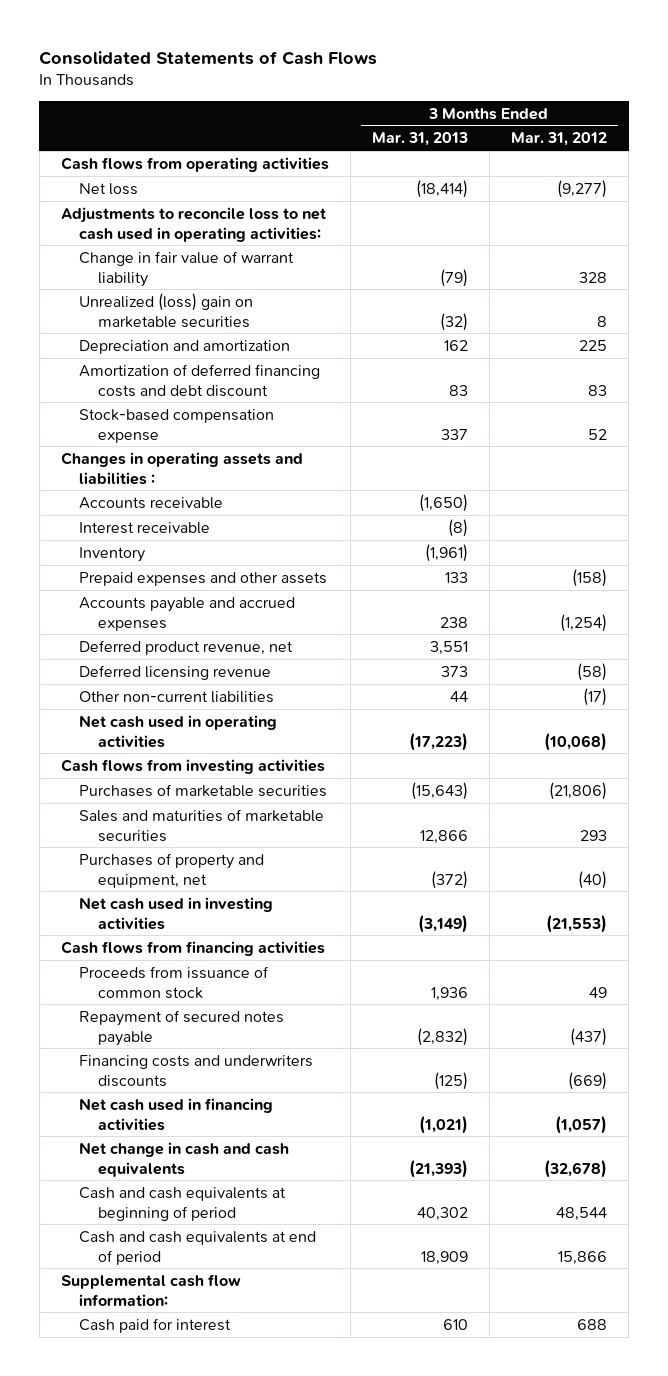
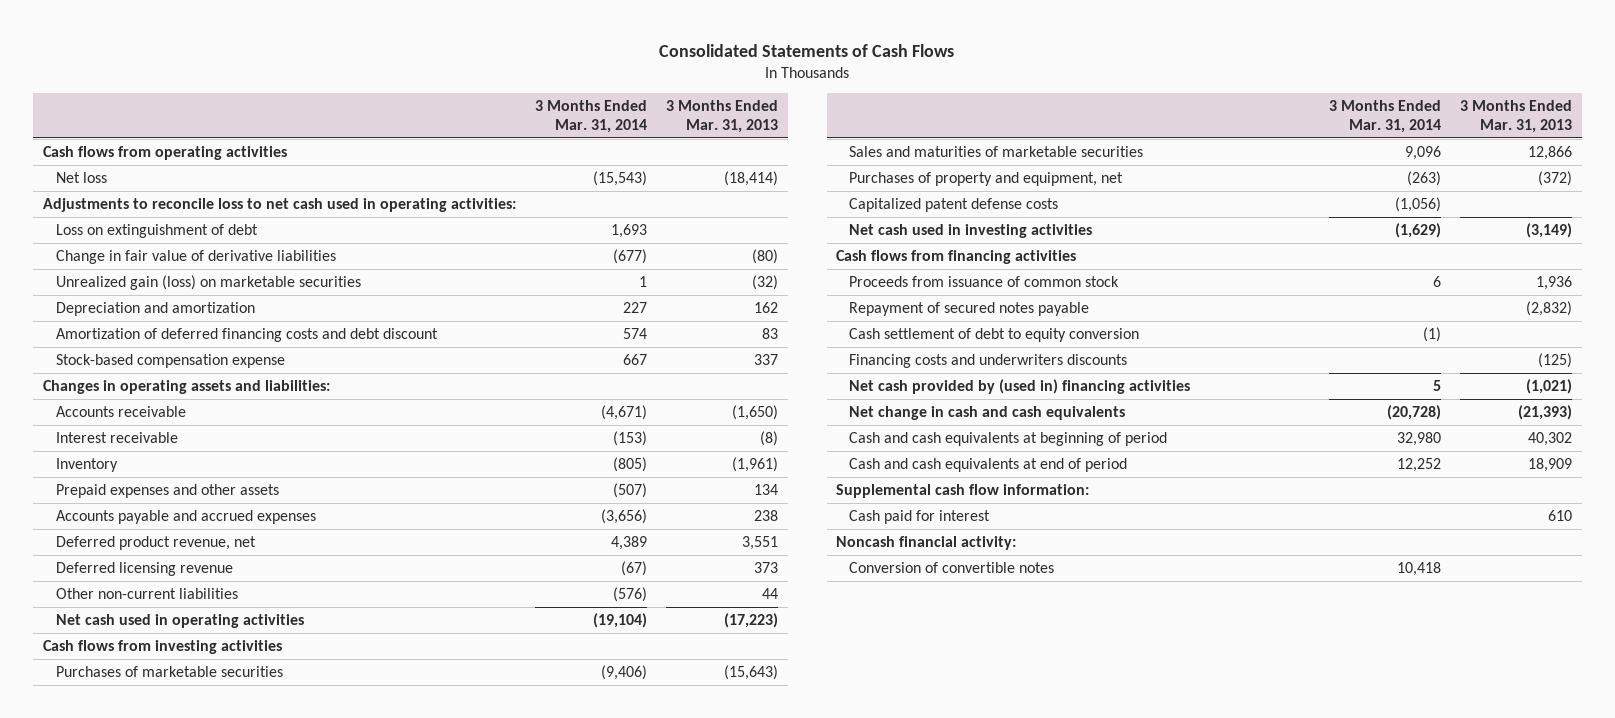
- | 3 Months Ended Mar. 31, 2013 | 3 Months Ended Mar. 31, 2012
+ | 3 Months Ended Mar. 31, 2014 | 3 Months Ended Mar. 31, 2013
- Change in fair value of warrant liability | (79) | 328
- Unrealized (loss) gain on marketable securities | (32) | 8
+ Loss on extinguishment of debt | 1,693 |
+ Change in fair value of derivative liabilities | (677) | (80)
+ Unrealized gain (loss) on marketable securities | 1 | (32)
- Changes in operating assets and liabilities :
+ Changes in operating assets and liabilities:
- Prepaid expenses and other assets | 133 | (158)
+ Prepaid expenses and other assets | (507) | 134
+ Capitalized patent defense costs | (1,056) |
+ Cash settlement of debt to equity conversion | (1) |
- Net cash used in financing activities | (1,021) | (1,057)
+ Net cash provided by (used in) financing activities | 5 | (1,021)
+ Noncash financial activity:
+ Conversion of convertible notes | 10,418 |

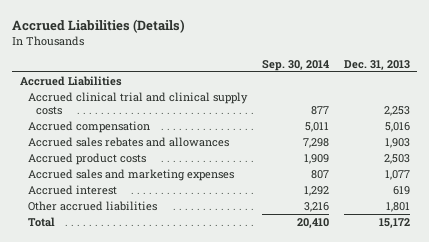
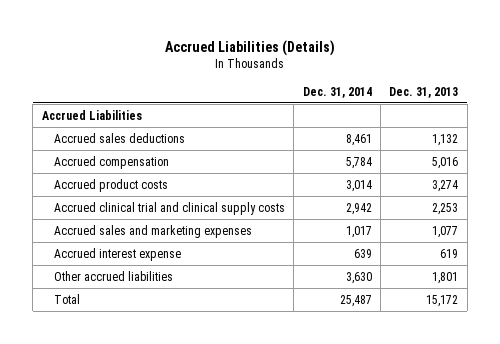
- | Sep. 30, 2014 | Dec. 31, 2013
+ | Dec. 31, 2014 | Dec. 31, 2013
+ Accrued sales deductions | 8,461 | 1,132
- Accrued sales rebates and allowances | 7,298 | 1,903
- Accrued product costs | 1,909 | 2,503
+ Accrued product costs | 3,014 | 3,274
moved down: Accrued clinical trial and clinical supply costs | 2,942 | 2,253
- Accrued interest | 1,292 | 619
+ Accrued interest expense | 639 | 619

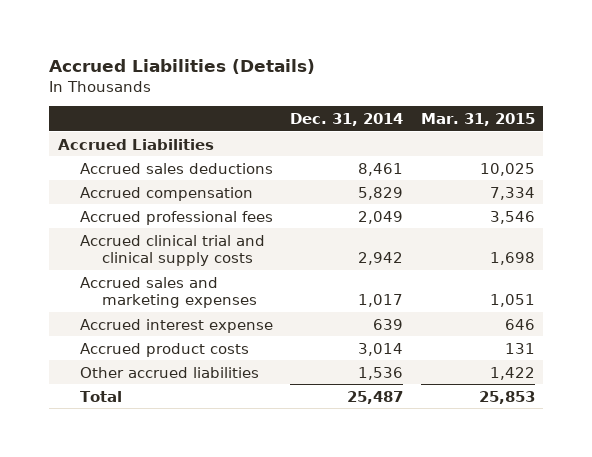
- | Dec. 31, 2014 | Dec. 31, 2013
+ | Dec. 31, 2014 | Mar. 31, 2015
- Accrued compensation | 5,784 | 5,016
+ Accrued compensation | 5,829 | 7,334
+ Accrued professional fees | 2,049 | 3,546
- Other accrued liabilities | 3,630 | 1,801
moved down: Accrued product costs | 3,014 | 131
+ Other accrued liabilities | 1,536 | 1,422

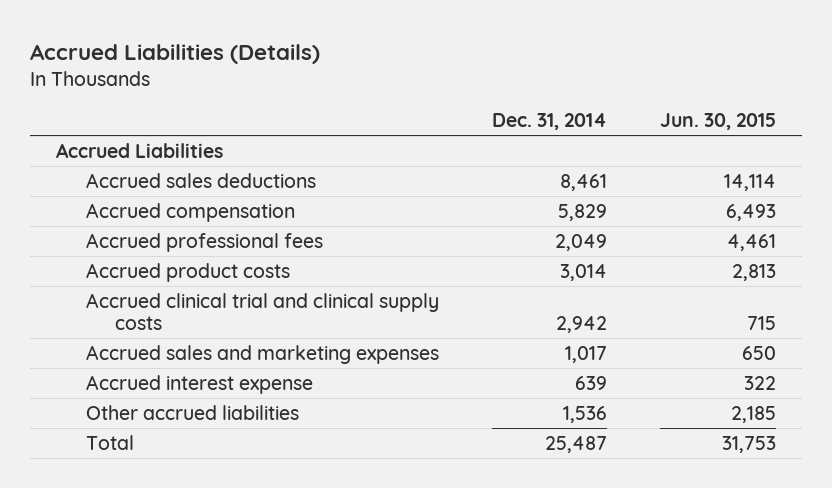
- | Dec. 31, 2014 | Mar. 31, 2015
+ | Dec. 31, 2014 | Jun. 30, 2015
moved up: Accrued product costs | 3,014 | 2,813

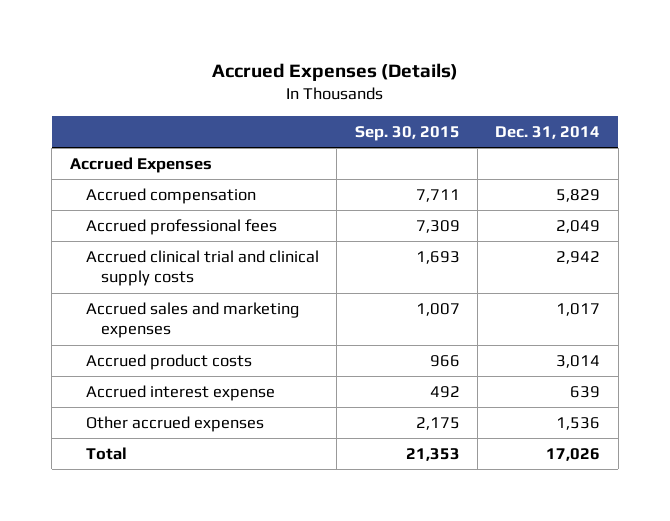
- Accrued Liabilities (Details)
+ Accrued Expenses (Details)
- | Dec. 31, 2014 | Jun. 30, 2015
+ | Sep. 30, 2015 | Dec. 31, 2014
- Accrued Liabilities
- Accrued sales deductions | 8,461 | 14,114
+ Accrued Expenses
moved down: Accrued product costs | 966 | 3,014
- Other accrued liabilities | 1,536 | 2,185
- Total | 25,487 | 31,753
+ Other accrued expenses | 2,175 | 1,536
+ Total | 21,353 | 17,026

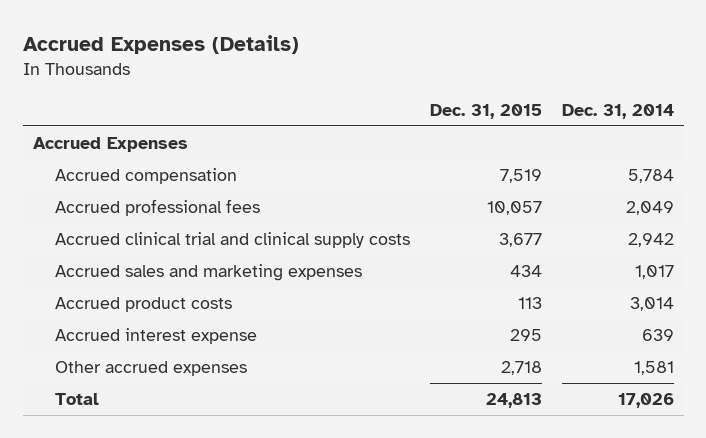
- | Sep. 30, 2015 | Dec. 31, 2014
+ | Dec. 31, 2015 | Dec. 31, 2014
- Accrued compensation | 7,711 | 5,829
+ Accrued compensation | 7,519 | 5,784
- Other accrued expenses | 2,175 | 1,536
+ Other accrued expenses | 2,718 | 1,581

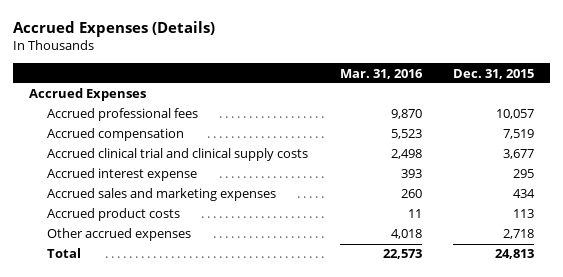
- | Dec. 31, 2015 | Dec. 31, 2014
+ | Mar. 31, 2016 | Dec. 31, 2015
moved down: Accrued compensation | 5,523 | 7,519
moved up: Accrued interest expense | 393 | 295

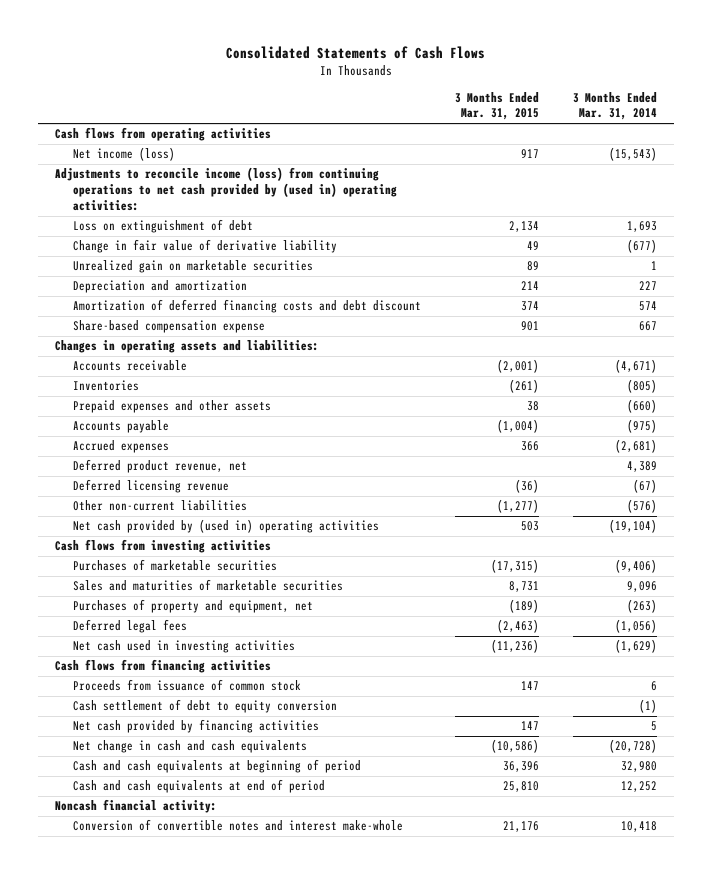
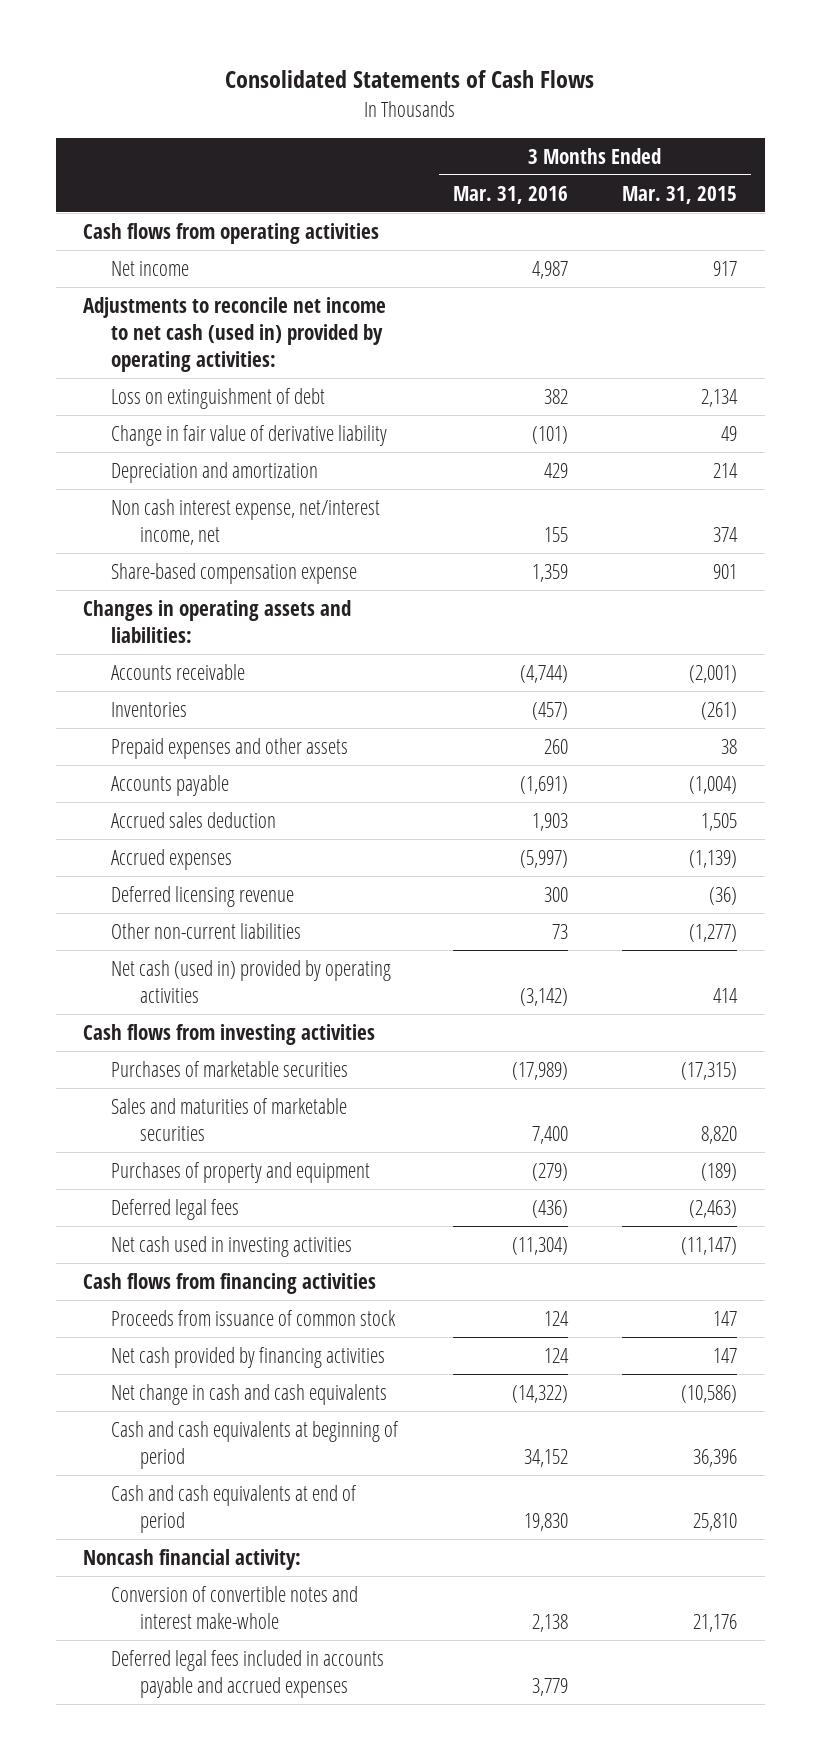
- | 3 Months Ended Mar. 31, 2015 | 3 Months Ended Mar. 31, 2014
+ | 3 Months Ended Mar. 31, 2016 | 3 Months Ended Mar. 31, 2015
- Net income (loss) | 917 | (15,543)
- Adjustments to reconcile income (loss) from continuing operations to net cash provided by (used in) operating activities:
+ Net income | 4,987 | 917
+ Adjustments to reconcile net income to net cash (used in) provided by operating activities:
- Unrealized gain on marketable securities | 89 | 1
- Amortization of deferred financing costs and debt discount | 374 | 574
+ Non cash interest expense, net/interest income, net | 155 | 374
- Accrued expenses | 366 | (2,681)
- Deferred product revenue, net | | 4,389
+ Accrued sales deduction | 1,903 | 1,505
+ Accrued expenses | (5,997) | (1,139)
- Net cash provided by (used in) operating activities | 503 | (19,104)
+ Net cash (used in) provided by operating activities | (3,142) | 414
- Sales and maturities of marketable securities | 8,731 | 9,096
- Purchases of property and equipment, net | (189) | (263)
+ Sales and maturities of marketable securities | 7,400 | 8,820
+ Purchases of property and equipment | (279) | (189)
- Net cash used in investing activities | (11,236) | (1,629)
+ Net cash used in investing activities | (11,304) | (11,147)
- Cash settlement of debt to equity conversion | | (1)
+ Deferred legal fees included in accounts payable and accrued expenses | 3,779 |

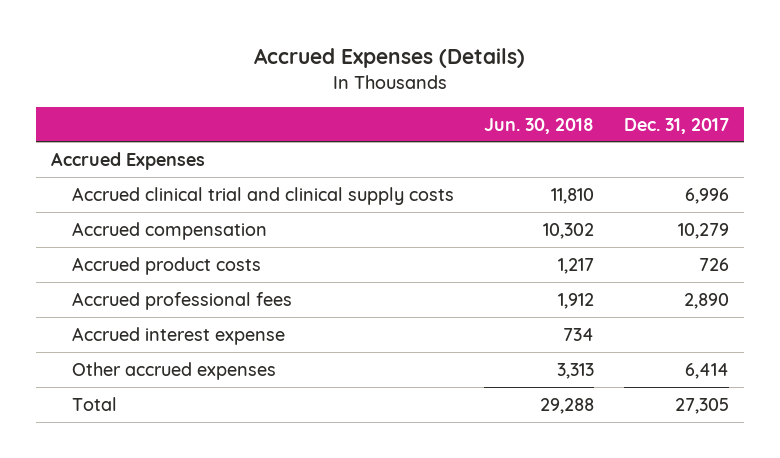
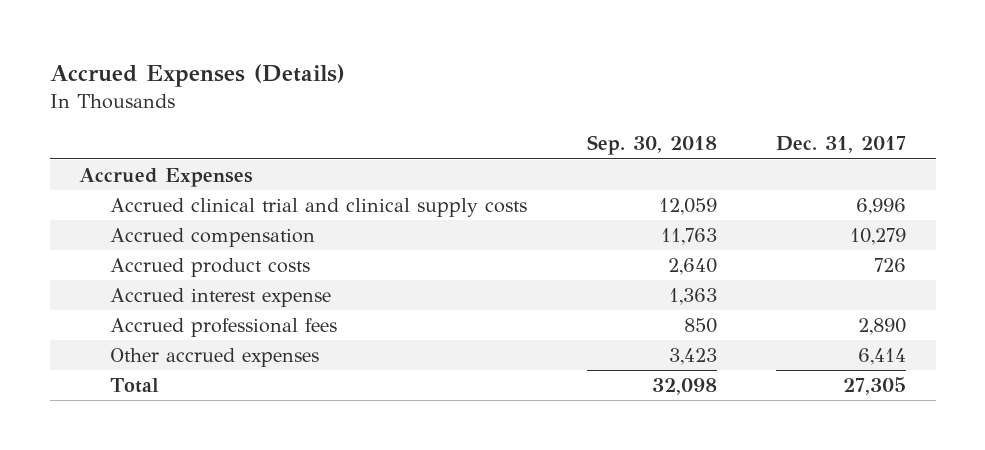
- | Jun. 30, 2018 | Dec. 31, 2017
+ | Sep. 30, 2018 | Dec. 31, 2017
moved down: Accrued professional fees | 850 | 2,890

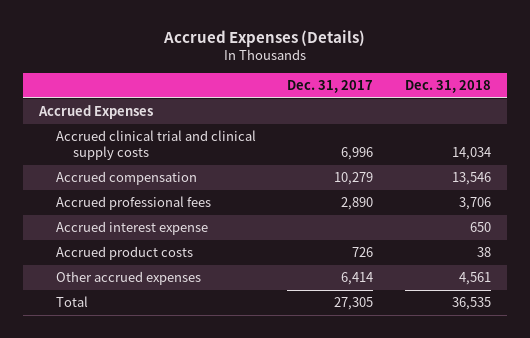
- | Sep. 30, 2018 | Dec. 31, 2017
+ | Dec. 31, 2017 | Dec. 31, 2018
moved down: Accrued interest expense | | 650
moved down: Accrued product costs | 726 | 38

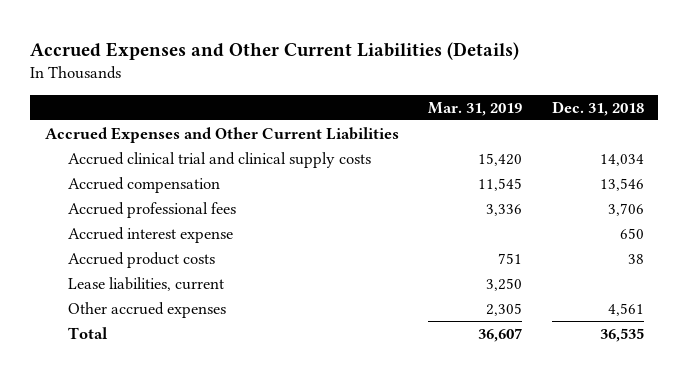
- Accrued Expenses (Details)
+ Accrued Expenses and Other Current Liabilities (Details)
- | Dec. 31, 2017 | Dec. 31, 2018
+ | Mar. 31, 2019 | Dec. 31, 2018
- Accrued Expenses
+ Accrued Expenses and Other Current Liabilities
+ Lease liabilities, current | 3,250 |

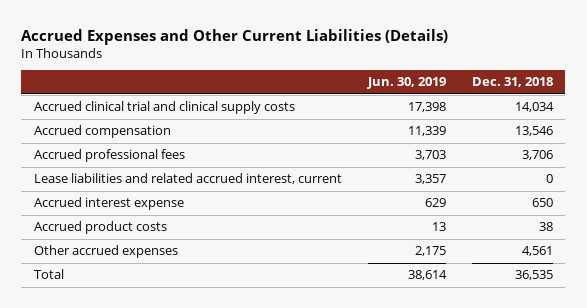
- | Mar. 31, 2019 | Dec. 31, 2018
+ | Jun. 30, 2019 | Dec. 31, 2018
- Accrued Expenses and Other Current Liabilities
+ Lease liabilities and related accrued interest, current | 3,357 | 0
- Lease liabilities, current | 3,250 |

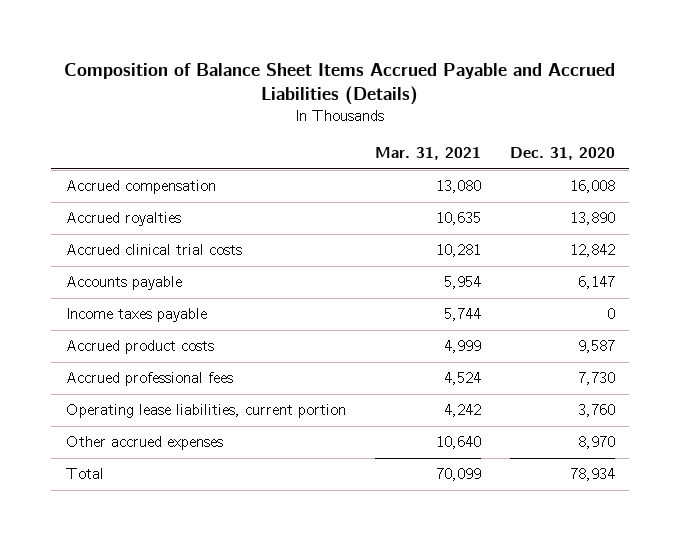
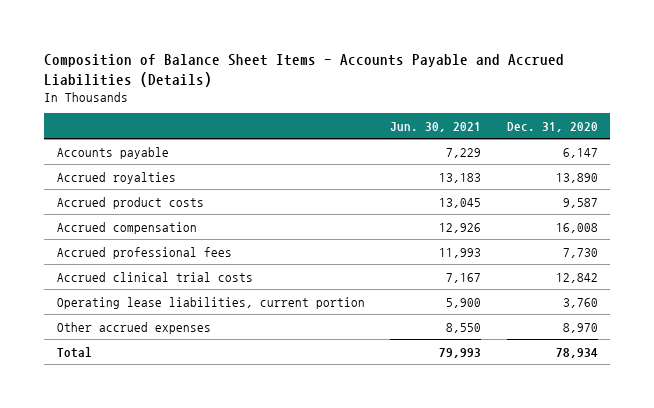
- Composition of Balance Sheet Items Accrued Payable and Accrued Liabilities (Details)
+ Composition of Balance Sheet Items - Accounts Payable and Accrued Liabilities (Details)
- | Mar. 31, 2021 | Dec. 31, 2020
+ | Jun. 30, 2021 | Dec. 31, 2020
- Income taxes payable | 5,744 | 0
moved down: Accrued royalties | 13,183 | 13,890
moved down: Accrued compensation | 12,926 | 16,008
moved down: Accrued clinical trial costs | 7,167 | 12,842

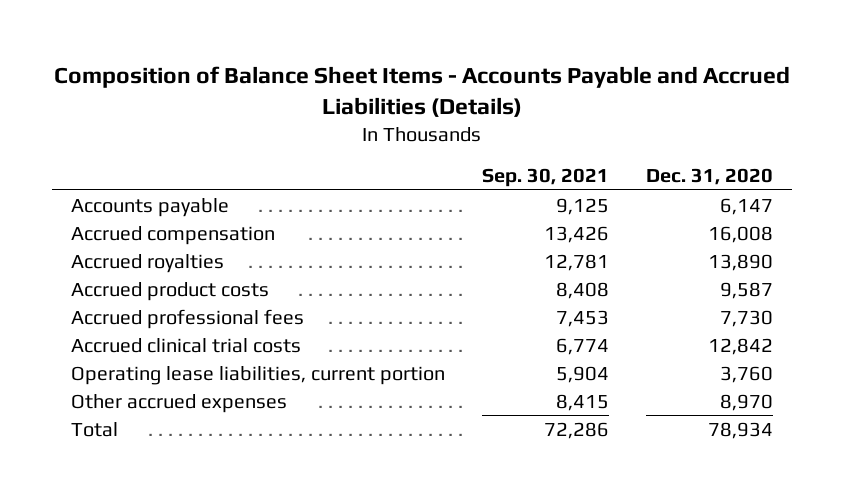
- | Jun. 30, 2021 | Dec. 31, 2020
+ | Sep. 30, 2021 | Dec. 31, 2020
moved up: Accrued compensation | 13,426 | 16,008

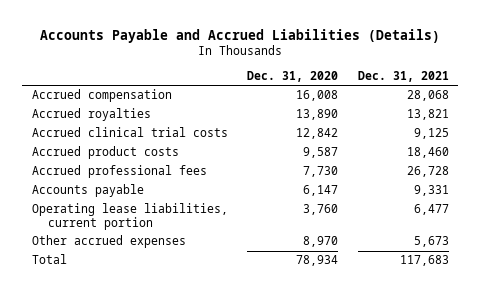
- Composition of Balance Sheet Items - Accounts Payable and Accrued Liabilities (Details)
+ Accounts Payable and Accrued Liabilities (Details)
- | Sep. 30, 2021 | Dec. 31, 2020
+ | Dec. 31, 2020 | Dec. 31, 2021
moved up: Accrued clinical trial costs | 12,842 | 9,125
moved down: Accounts payable | 6,147 | 9,331

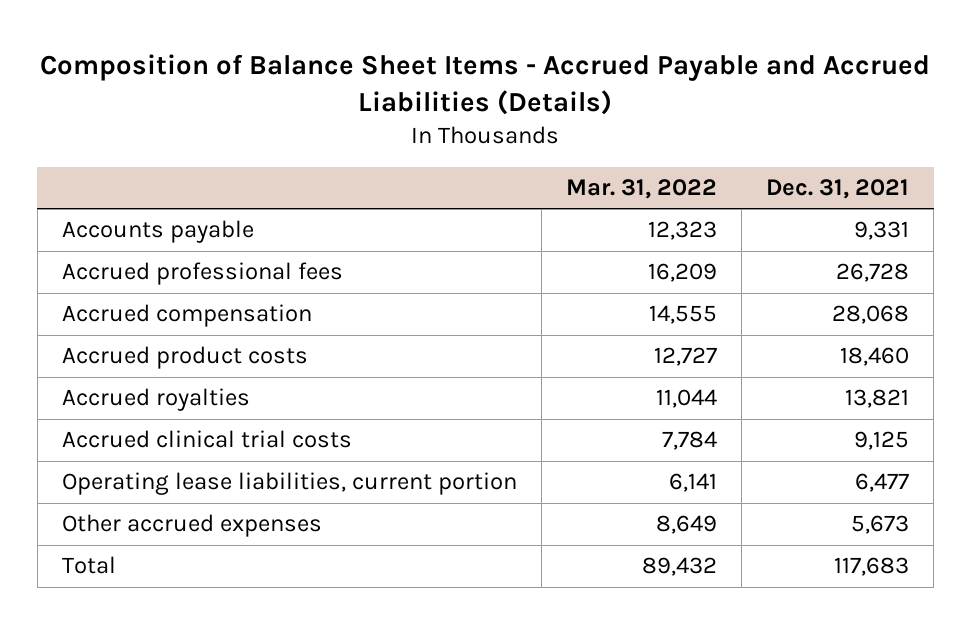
- Accounts Payable and Accrued Liabilities (Details)
+ Composition of Balance Sheet Items - Accrued Payable and Accrued Liabilities (Details)
- | Dec. 31, 2020 | Dec. 31, 2021
+ | Mar. 31, 2022 | Dec. 31, 2021
moved up: Accounts payable | 12,323 | 9,331
moved up: Accrued professional fees | 16,209 | 26,728
moved up: Accrued product costs | 12,727 | 18,460

